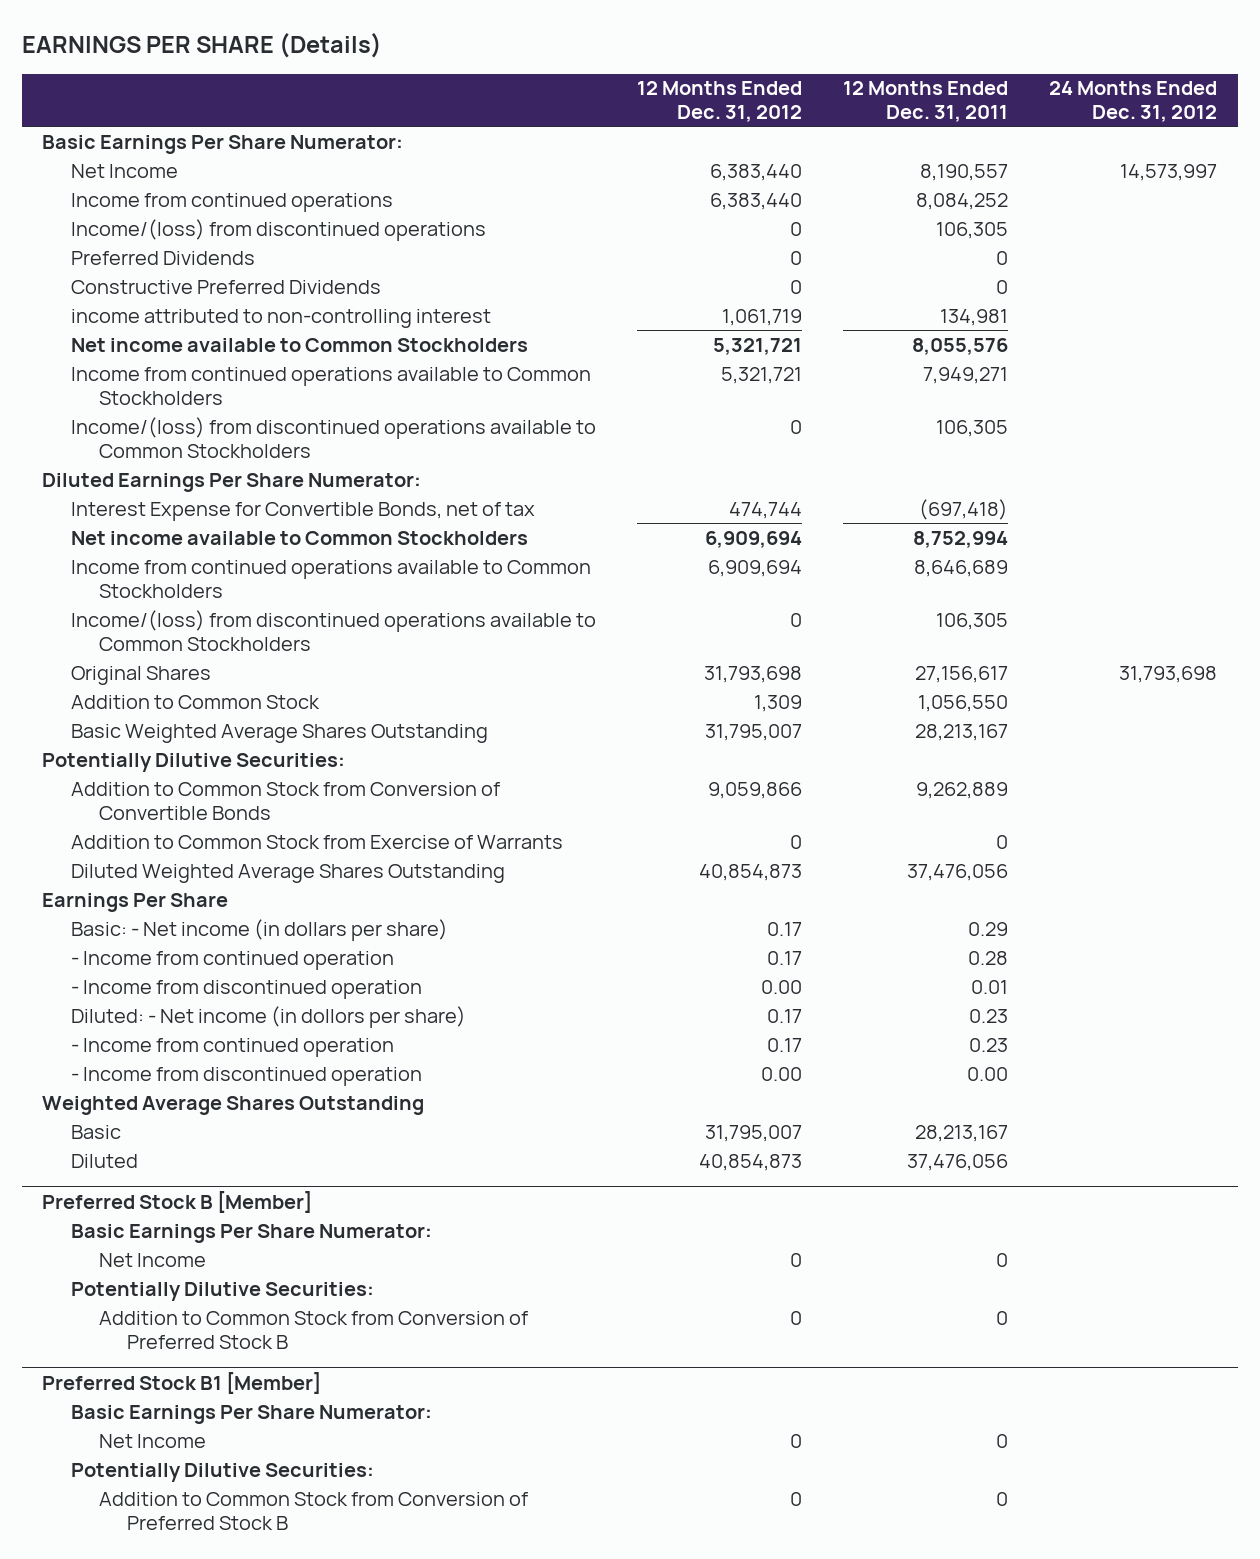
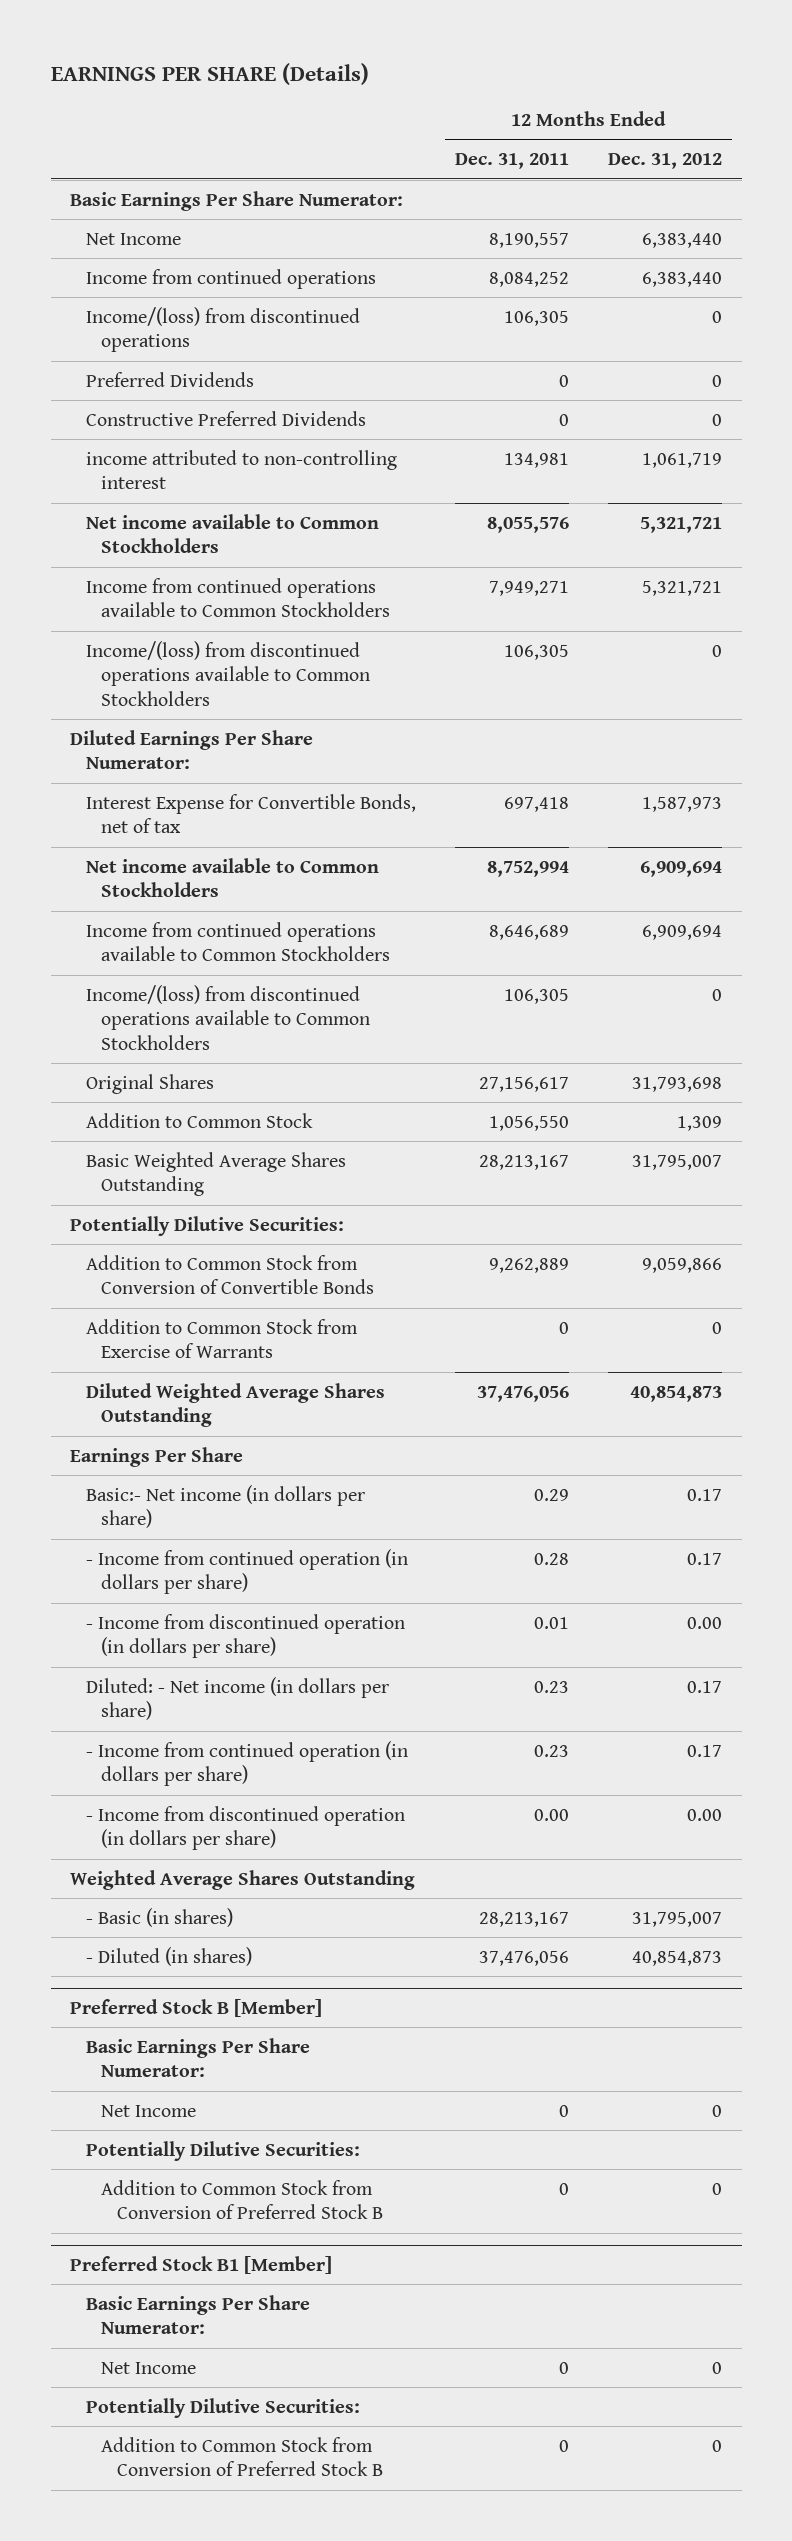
- | 12 Months Ended Dec. 31, 2012 | 12 Months Ended Dec. 31, 2011 | 24 Months Ended Dec. 31, 2012
+ | 12 Months Ended Dec. 31, 2011 | 12 Months Ended Dec. 31, 2012
- Interest Expense for Convertible Bonds, net of tax | 474,744 | (697,418) |
+ Interest Expense for Convertible Bonds, net of tax | 697,418 | 1,587,973
- Basic: - Net income (in dollars per share) | 0.17 | 0.29 |
- - Income from continued operation | 0.17 | 0.28 |
- - Income from discontinued operation | 0.00 | 0.01 |
- Diluted: - Net income (in dollors per share) | 0.17 | 0.23 |
- - Income from continued operation | 0.17 | 0.23 |
- - Income from discontinued operation | 0.00 | 0.00 |
+ Basic:- Net income (in dollars per share) | 0.29 | 0.17
+ - Income from continued operation (in dollars per share) | 0.28 | 0.17
+ - Income from discontinued operation (in dollars per share) | 0.01 | 0.00
+ Diluted: - Net income (in dollars per share) | 0.23 | 0.17
+ - Income from continued operation (in dollars per share) | 0.23 | 0.17
+ - Income from discontinued operation (in dollars per share) | 0.00 | 0.00
- Basic | 31,795,007 | 28,213,167 |
- Diluted | 40,854,873 | 37,476,056 |
+ - Basic (in shares) | 28,213,167 | 31,795,007
+ - Diluted (in shares) | 37,476,056 | 40,854,873

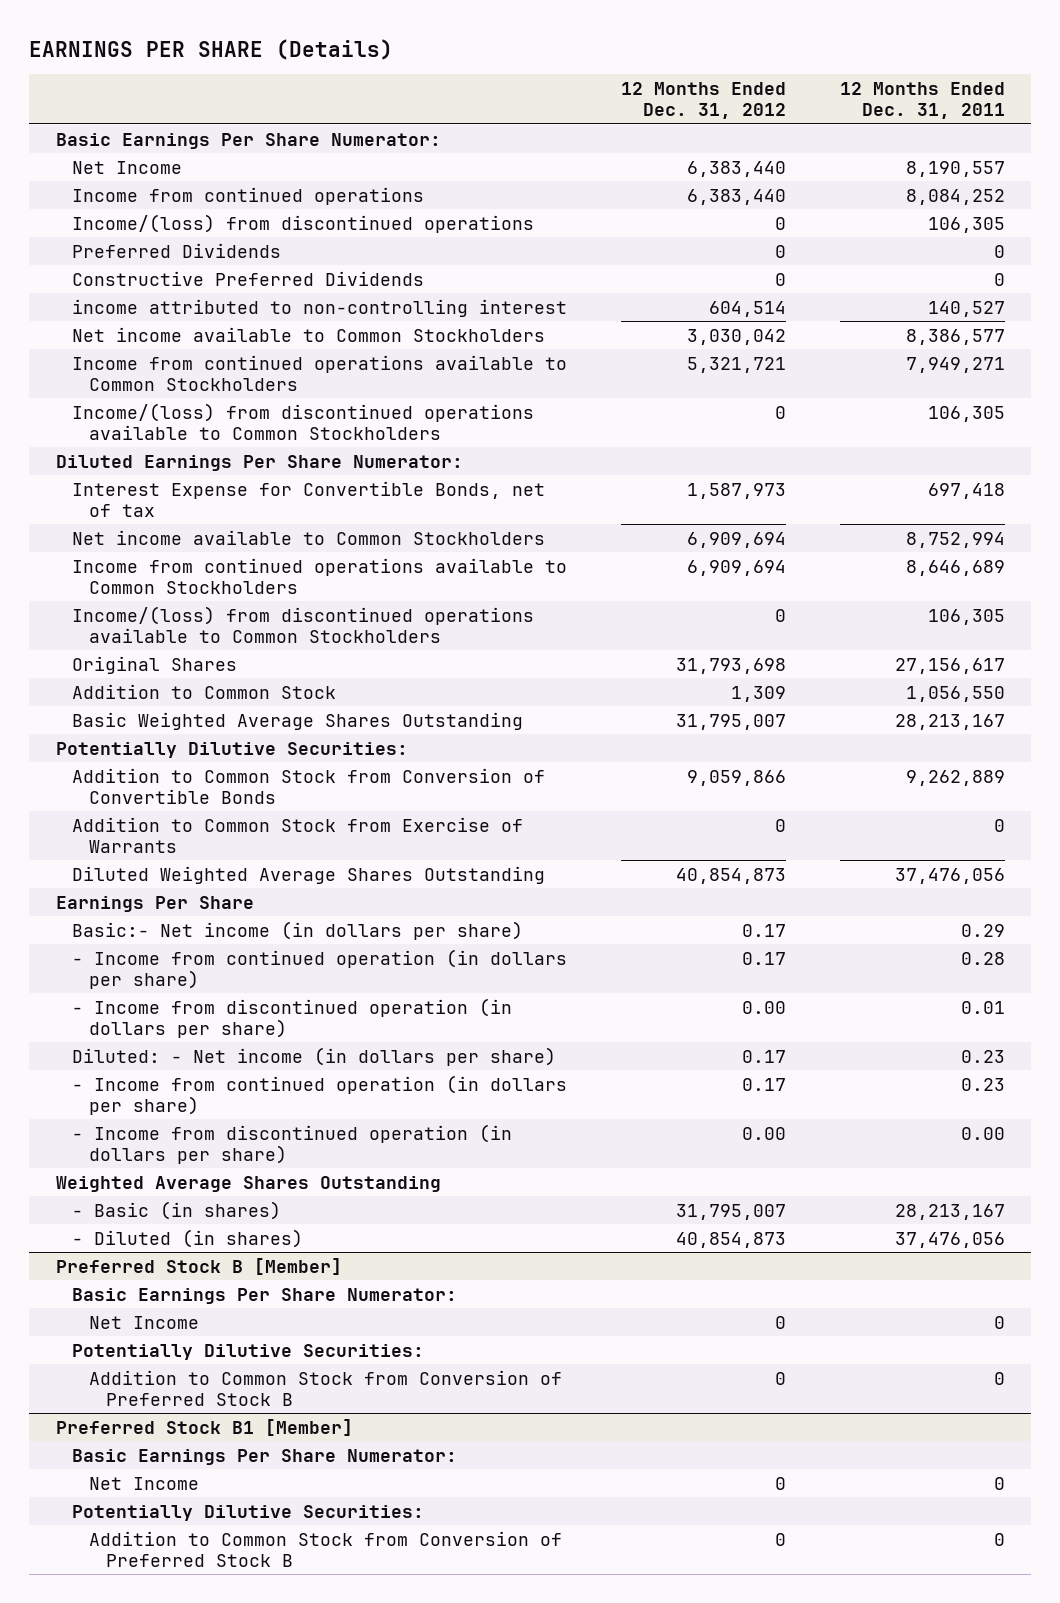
- | 12 Months Ended Dec. 31, 2011 | 12 Months Ended Dec. 31, 2012
+ | 12 Months Ended Dec. 31, 2012 | 12 Months Ended Dec. 31, 2011
- income attributed to non-controlling interest | 134,981 | 1,061,719
- Net income available to Common Stockholders | 8,055,576 | 5,321,721
+ income attributed to non-controlling interest | 604,514 | 140,527
+ Net income available to Common Stockholders | 3,030,042 | 8,386,577

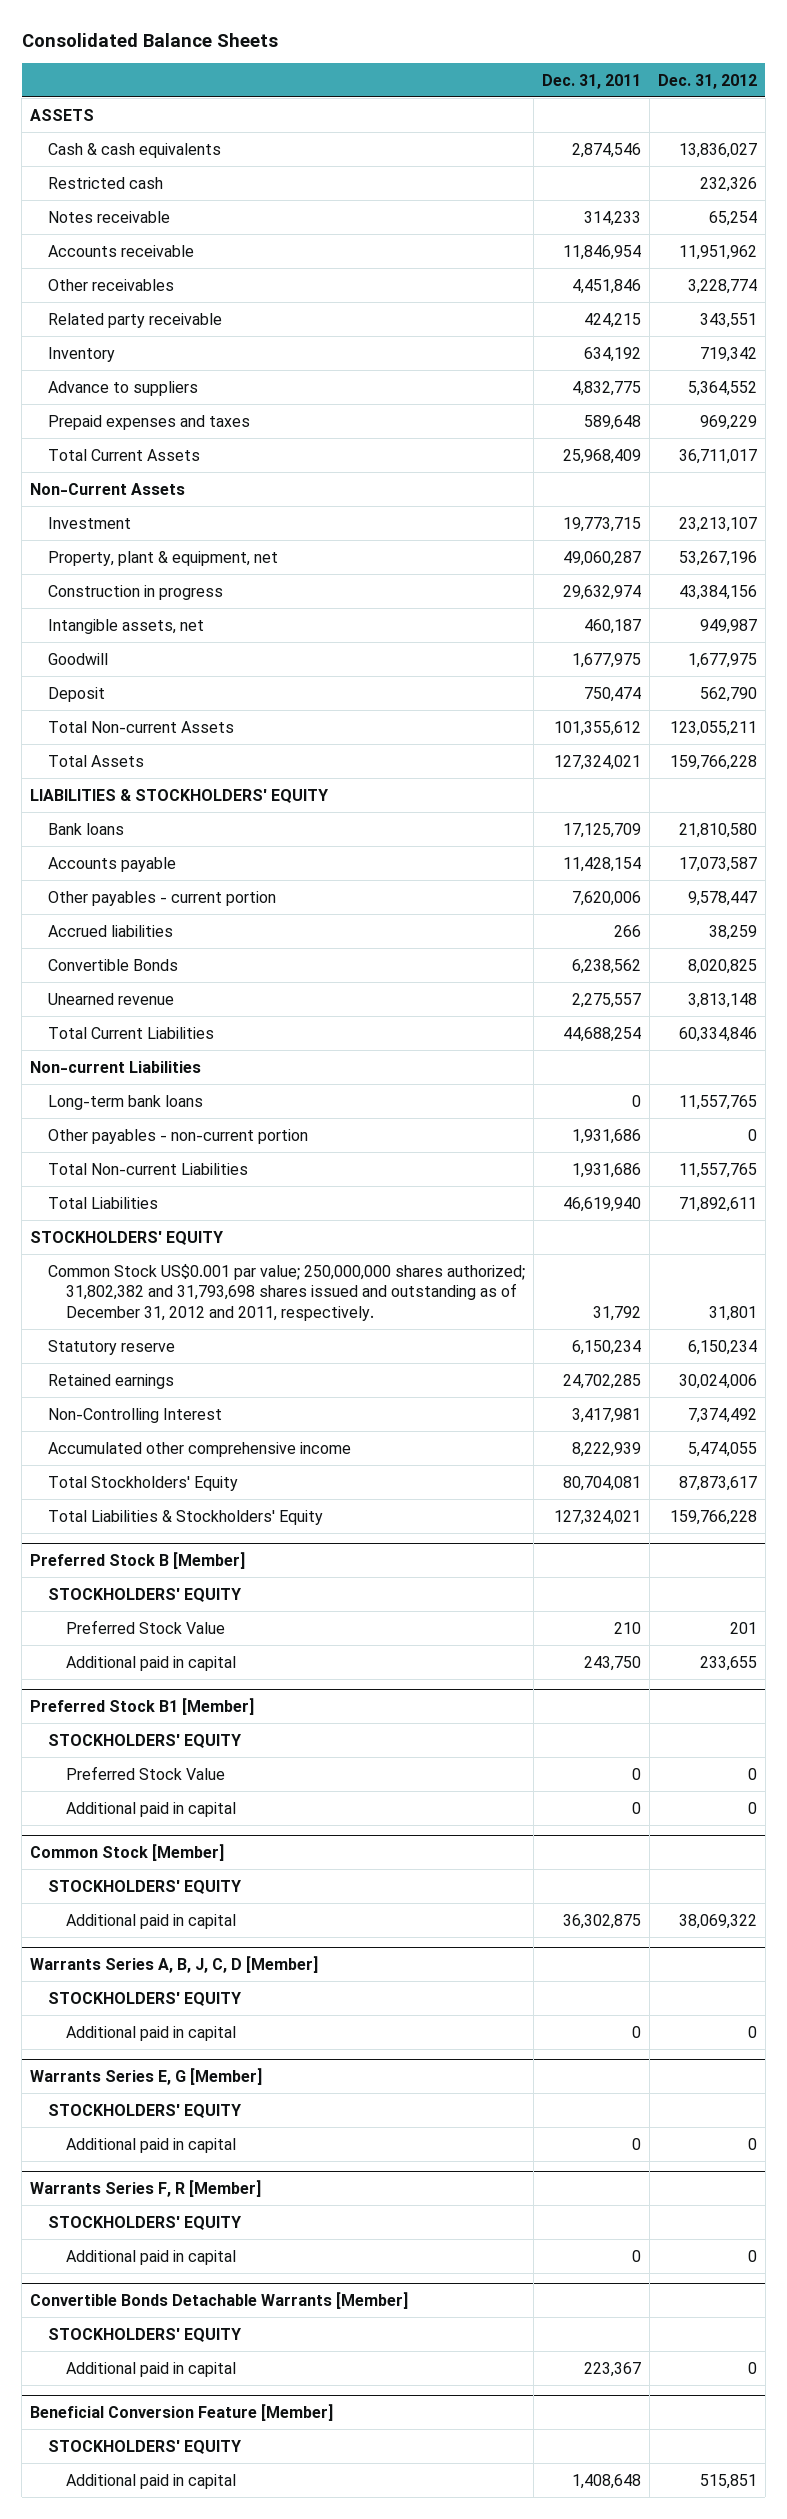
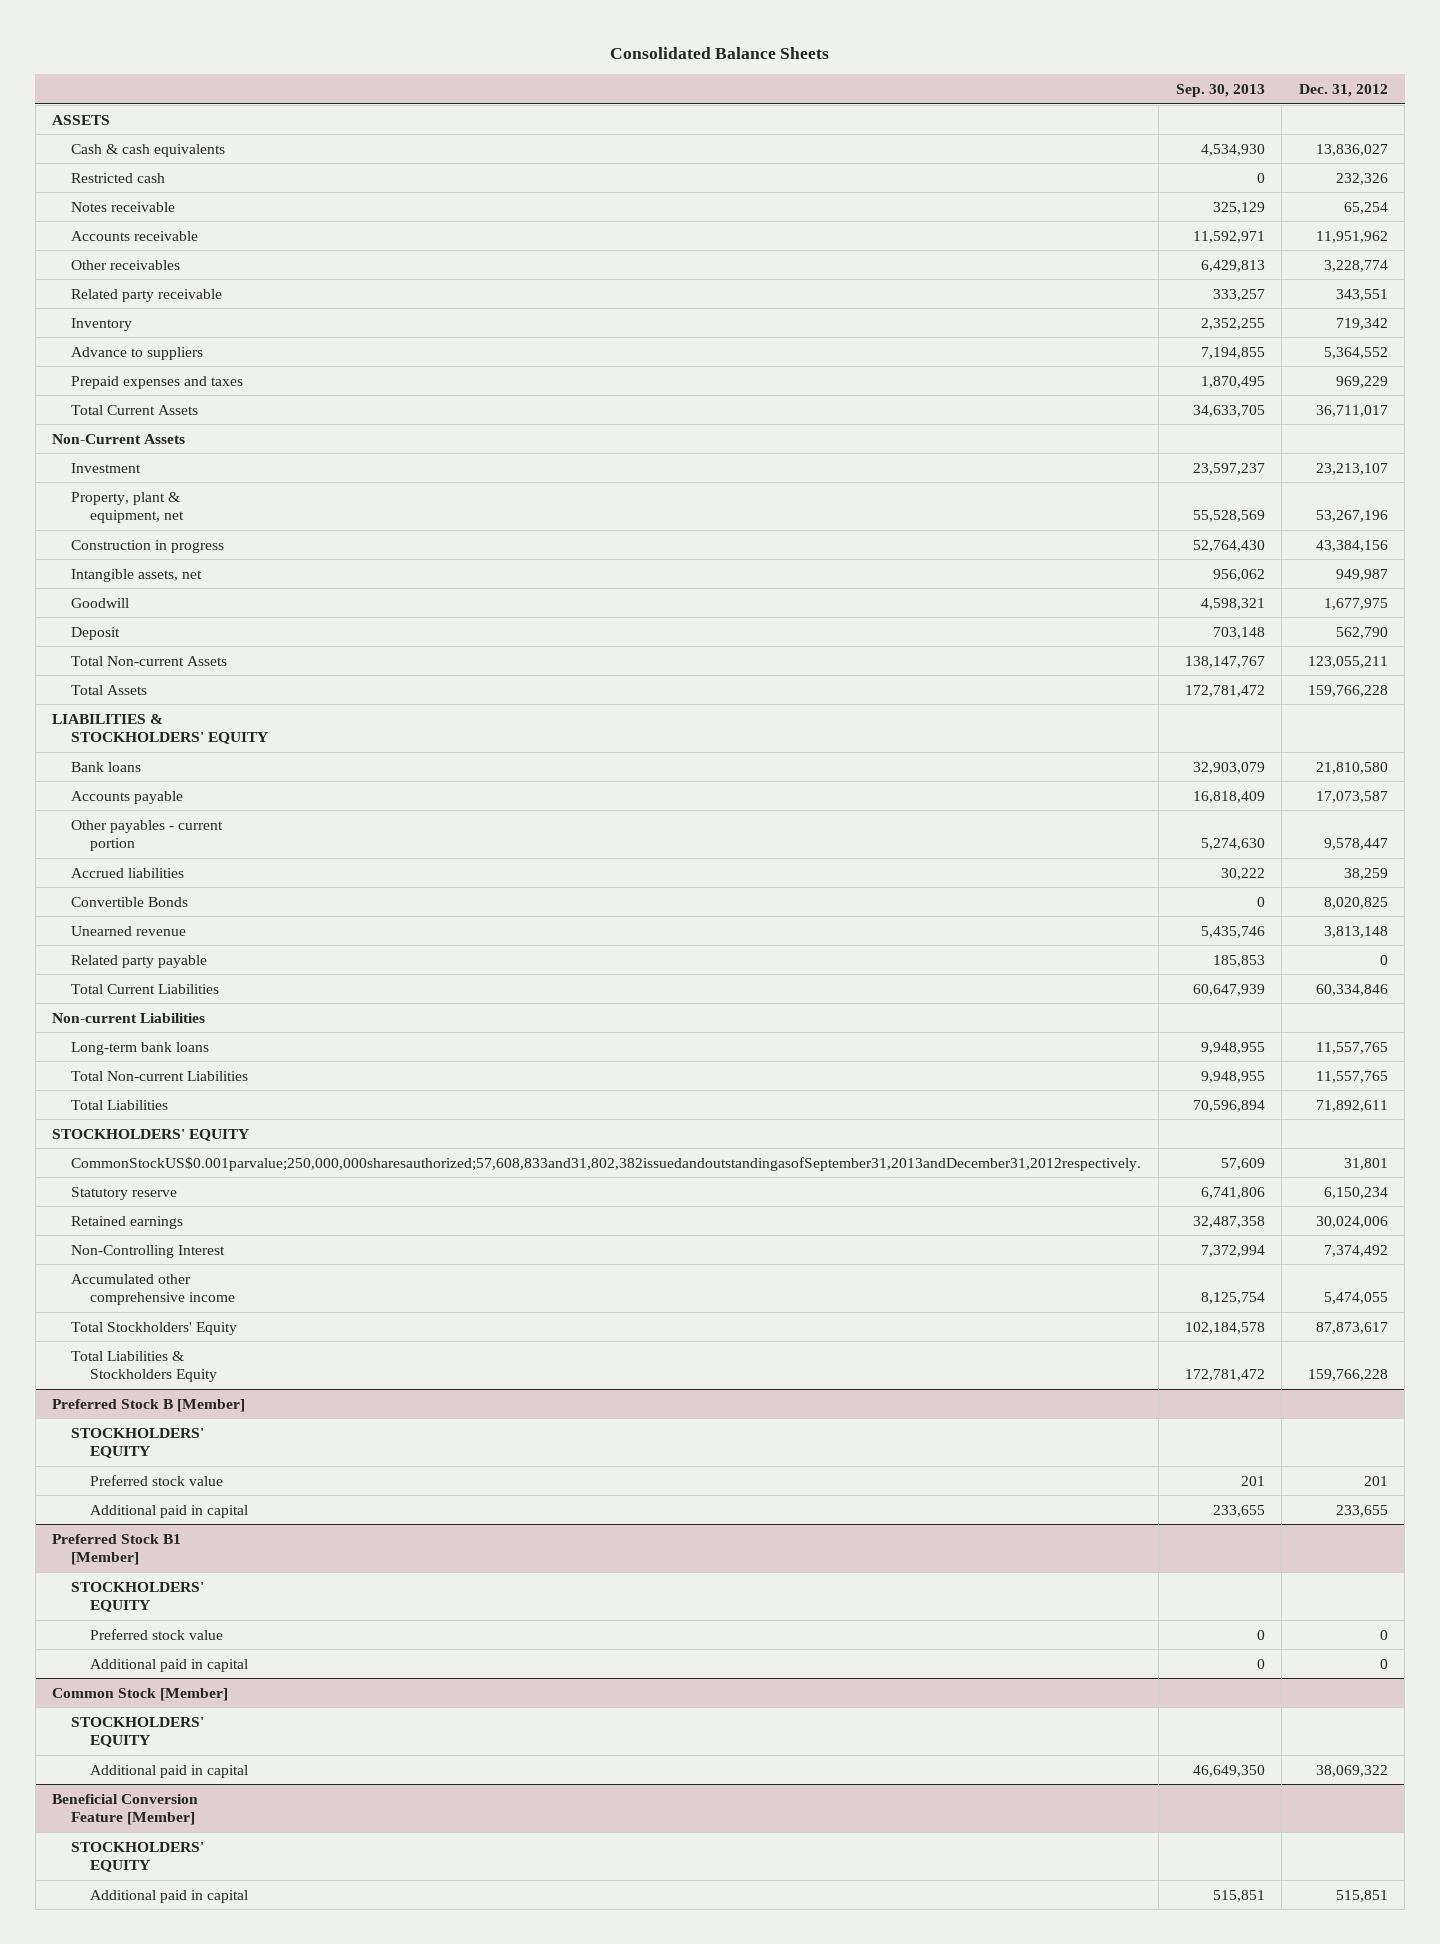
- | Dec. 31, 2011 | Dec. 31, 2012
+ | Sep. 30, 2013 | Dec. 31, 2012
+ Related party payable | 185,853 | 0
- Other payables - non-current portion | 1,931,686 | 0
- Common Stock US$0.001 par value; 250,000,000 shares authorized; 31,802,382 and 31,793,698 shares issued and outstanding as of December 31, 2012 and 2011, respectively. | 31,792 | 31,801
+ CommonStockUS$0.001parvalue;250,000,000sharesauthorized;57,608,833and31,802,382issuedandoutstandingasofSeptember31,2013andDecember31,2012respectively. | 57,609 | 31,801
- Total Liabilities & Stockholders' Equity | 127,324,021 | 159,766,228
+ Total Liabilities & Stockholders Equity | 172,781,472 | 159,766,228
@ Preferred Stock B [Member]
- Preferred Stock Value | 210 | 201
+ Preferred stock value | 201 | 201
@ Preferred Stock B1 [Member]
- Preferred Stock Value | 0 | 0
+ Preferred stock value | 0 | 0
- Warrants Series A, B, J, C, D [Member]
- STOCKHOLDERS' EQUITY
- Additional paid in capital | 0 | 0
- Warrants Series E, G [Member]
- STOCKHOLDERS' EQUITY
- Additional paid in capital | 0 | 0
- Warrants Series F, R [Member]
- STOCKHOLDERS' EQUITY
- Additional paid in capital | 0 | 0
- Convertible Bonds Detachable Warrants [Member]
- STOCKHOLDERS' EQUITY
- Additional paid in capital | 223,367 | 0

